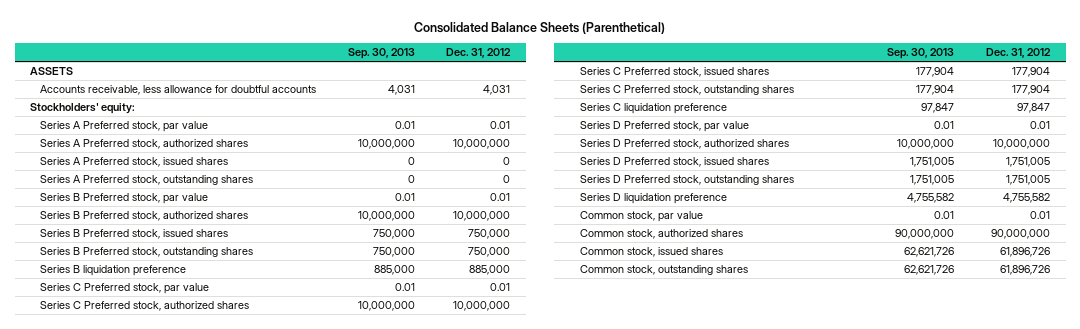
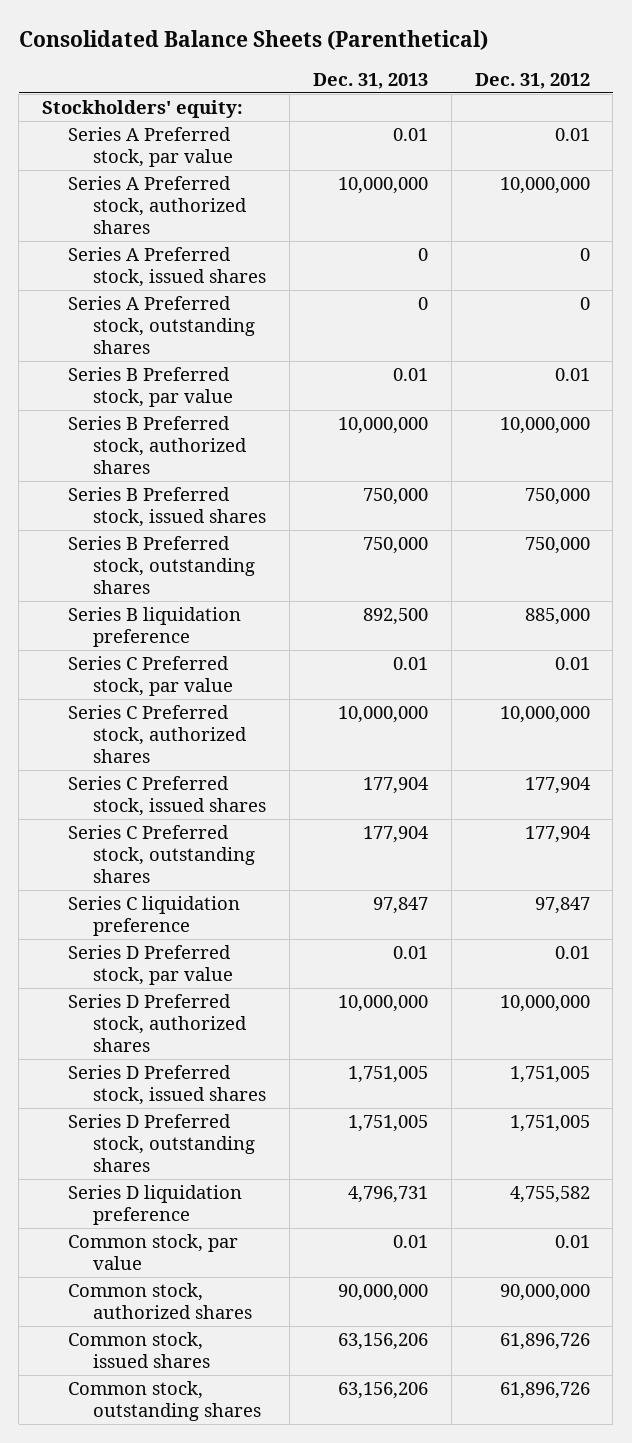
- | Sep. 30, 2013 | Dec. 31, 2012
+ | Dec. 31, 2013 | Dec. 31, 2012
- ASSETS
- Accounts receivable, less allowance for doubtful accounts | 4,031 | 4,031

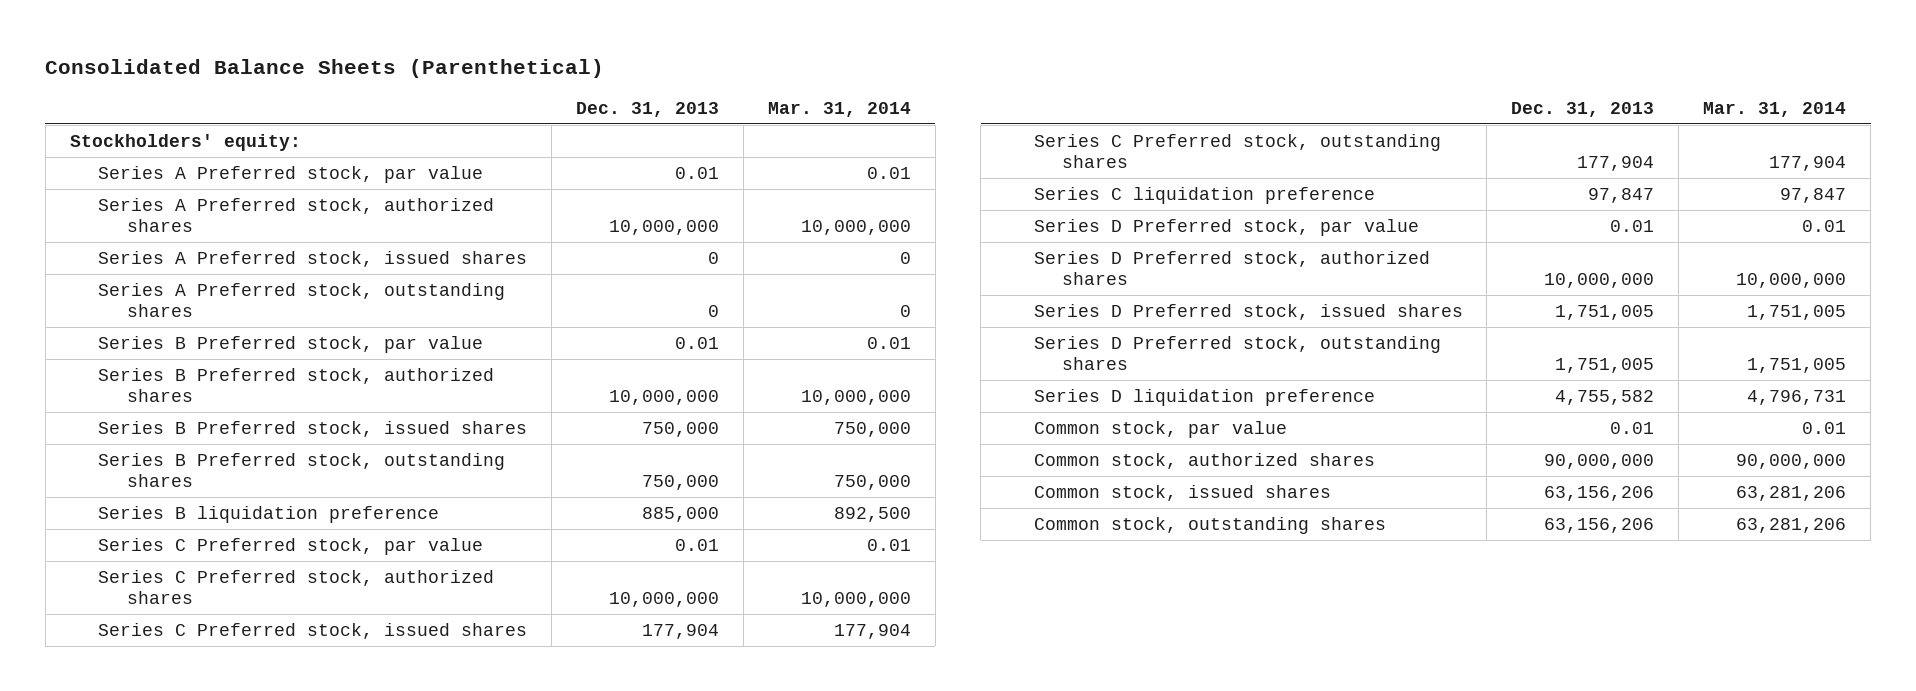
- | Dec. 31, 2013 | Dec. 31, 2012
+ | Dec. 31, 2013 | Mar. 31, 2014
- Series B liquidation preference | 892,500 | 885,000
+ Series B liquidation preference | 885,000 | 892,500
- Series D liquidation preference | 4,796,731 | 4,755,582
+ Series D liquidation preference | 4,755,582 | 4,796,731

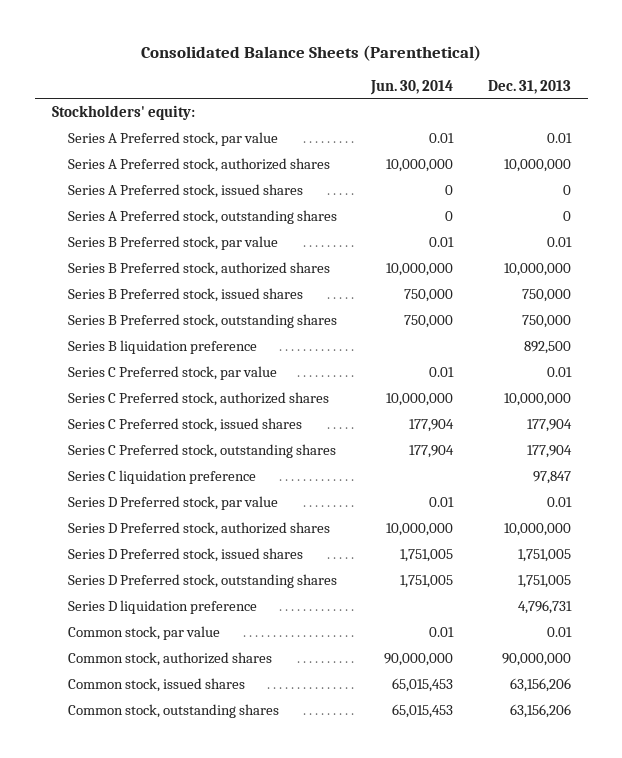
- | Dec. 31, 2013 | Mar. 31, 2014
+ | Jun. 30, 2014 | Dec. 31, 2013
- Series B liquidation preference | 885,000 | 892,500
+ Series B liquidation preference | | 892,500
- Series D liquidation preference | 4,755,582 | 4,796,731
+ Series D liquidation preference | | 4,796,731

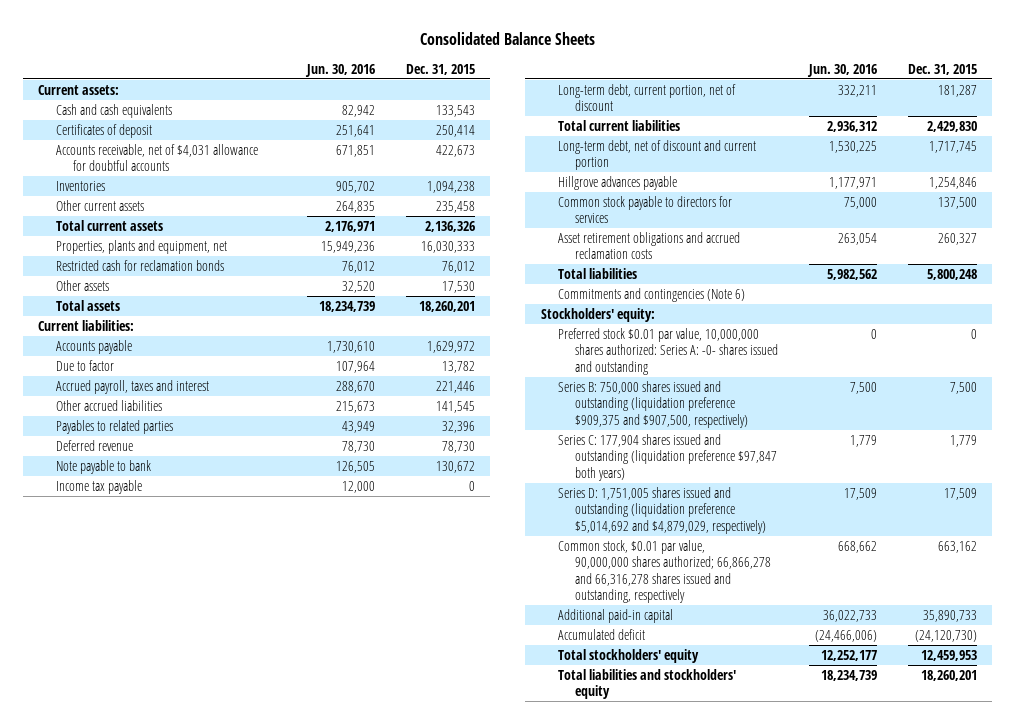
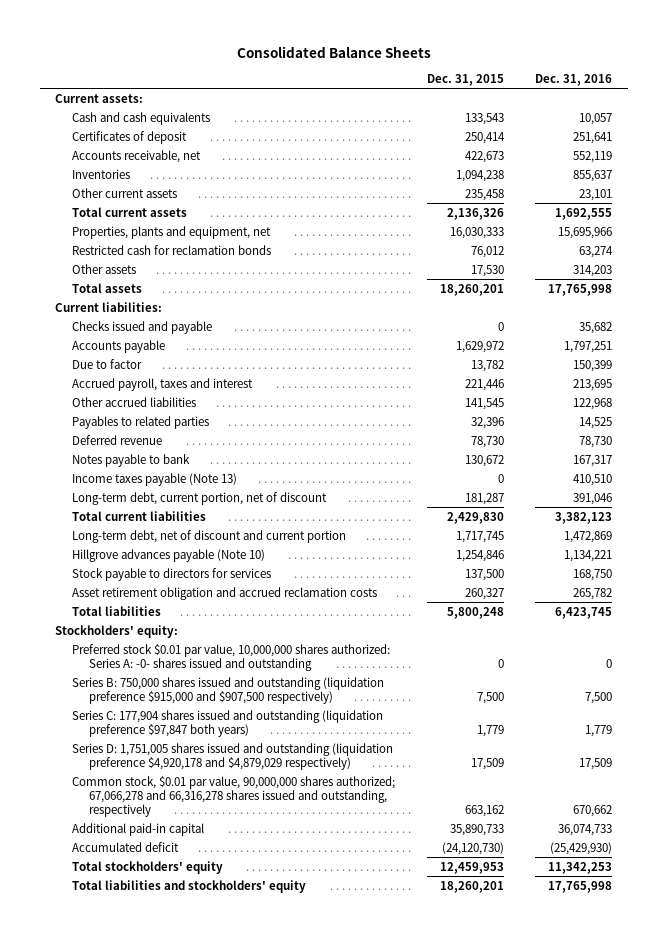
- | Jun. 30, 2016 | Dec. 31, 2015
+ | Dec. 31, 2015 | Dec. 31, 2016
- Accounts receivable, net of $4,031 allowance for doubtful accounts | 671,851 | 422,673
+ Accounts receivable, net | 422,673 | 552,119
+ Checks issued and payable | 0 | 35,682
- Note payable to bank | 126,505 | 130,672
- Income tax payable | 12,000 | 0
+ Notes payable to bank | 130,672 | 167,317
+ Income taxes payable (Note 13) | 0 | 410,510
- Hillgrove advances payable | 1,177,971 | 1,254,846
- Common stock payable to directors for services | 75,000 | 137,500
- Asset retirement obligations and accrued reclamation costs | 263,054 | 260,327
+ Hillgrove advances payable (Note 10) | 1,254,846 | 1,134,221
+ Stock payable to directors for services | 137,500 | 168,750
+ Asset retirement obligation and accrued reclamation costs | 260,327 | 265,782
- Commitments and contingencies (Note 6)
- Series B: 750,000 shares issued and outstanding (liquidation preference $909,375 and $907,500, respectively) | 7,500 | 7,500
+ Series B: 750,000 shares issued and outstanding (liquidation preference $915,000 and $907,500 respectively) | 7,500 | 7,500
- Series D: 1,751,005 shares issued and outstanding (liquidation preference $5,014,692 and $4,879,029, respectively) | 17,509 | 17,509
- Common stock, $0.01 par value, 90,000,000 shares authorized; 66,866,278 and 66,316,278 shares issued and outstanding, respectively | 668,662 | 663,162
+ Series D: 1,751,005 shares issued and outstanding (liquidation preference $4,920,178 and $4,879,029 respectively) | 17,509 | 17,509
+ Common stock, $0.01 par value, 90,000,000 shares authorized; 67,066,278 and 66,316,278 shares issued and outstanding, respectively | 663,162 | 670,662

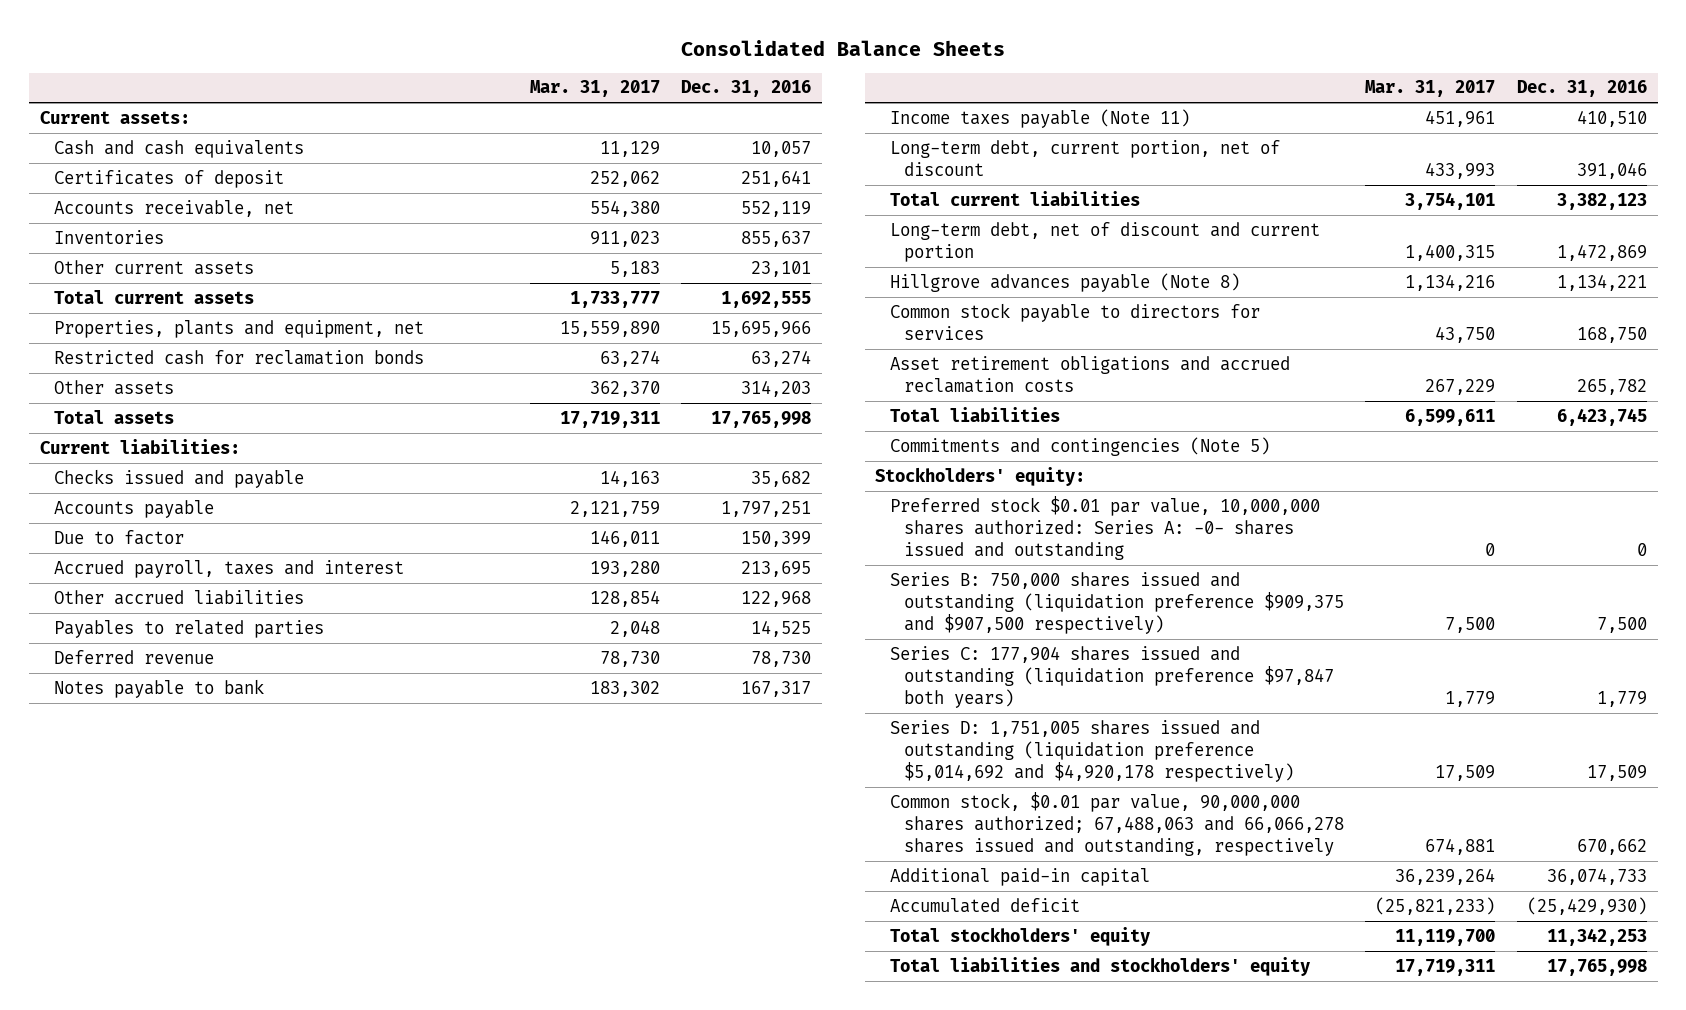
- | Dec. 31, 2015 | Dec. 31, 2016
+ | Mar. 31, 2017 | Dec. 31, 2016
- Income taxes payable (Note 13) | 0 | 410,510
+ Income taxes payable (Note 11) | 451,961 | 410,510
- Hillgrove advances payable (Note 10) | 1,254,846 | 1,134,221
- Stock payable to directors for services | 137,500 | 168,750
- Asset retirement obligation and accrued reclamation costs | 260,327 | 265,782
+ Hillgrove advances payable (Note 8) | 1,134,216 | 1,134,221
+ Common stock payable to directors for services | 43,750 | 168,750
+ Asset retirement obligations and accrued reclamation costs | 267,229 | 265,782
+ Commitments and contingencies (Note 5)
- Series B: 750,000 shares issued and outstanding (liquidation preference $915,000 and $907,500 respectively) | 7,500 | 7,500
+ Series B: 750,000 shares issued and outstanding (liquidation preference $909,375 and $907,500 respectively) | 7,500 | 7,500
- Series D: 1,751,005 shares issued and outstanding (liquidation preference $4,920,178 and $4,879,029 respectively) | 17,509 | 17,509
- Common stock, $0.01 par value, 90,000,000 shares authorized; 67,066,278 and 66,316,278 shares issued and outstanding, respectively | 663,162 | 670,662
+ Series D: 1,751,005 shares issued and outstanding (liquidation preference $5,014,692 and $4,920,178 respectively) | 17,509 | 17,509
+ Common stock, $0.01 par value, 90,000,000 shares authorized; 67,488,063 and 66,066,278 shares issued and outstanding, respectively | 674,881 | 670,662

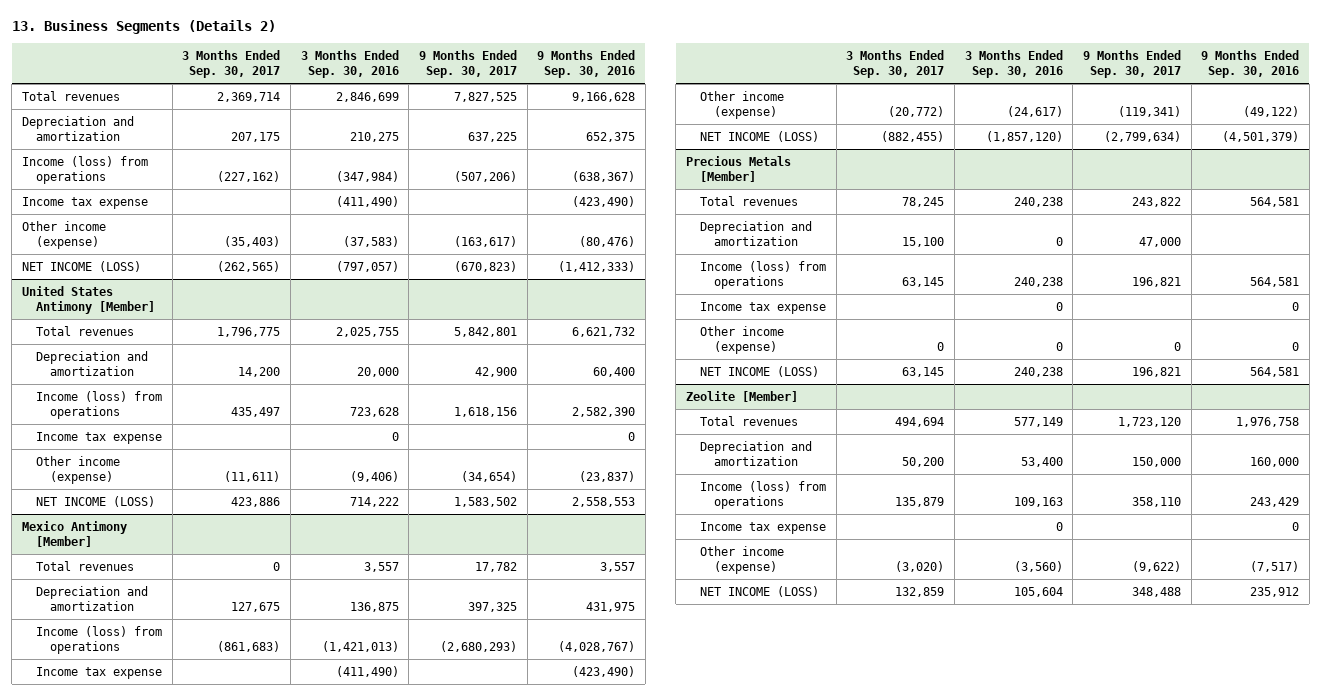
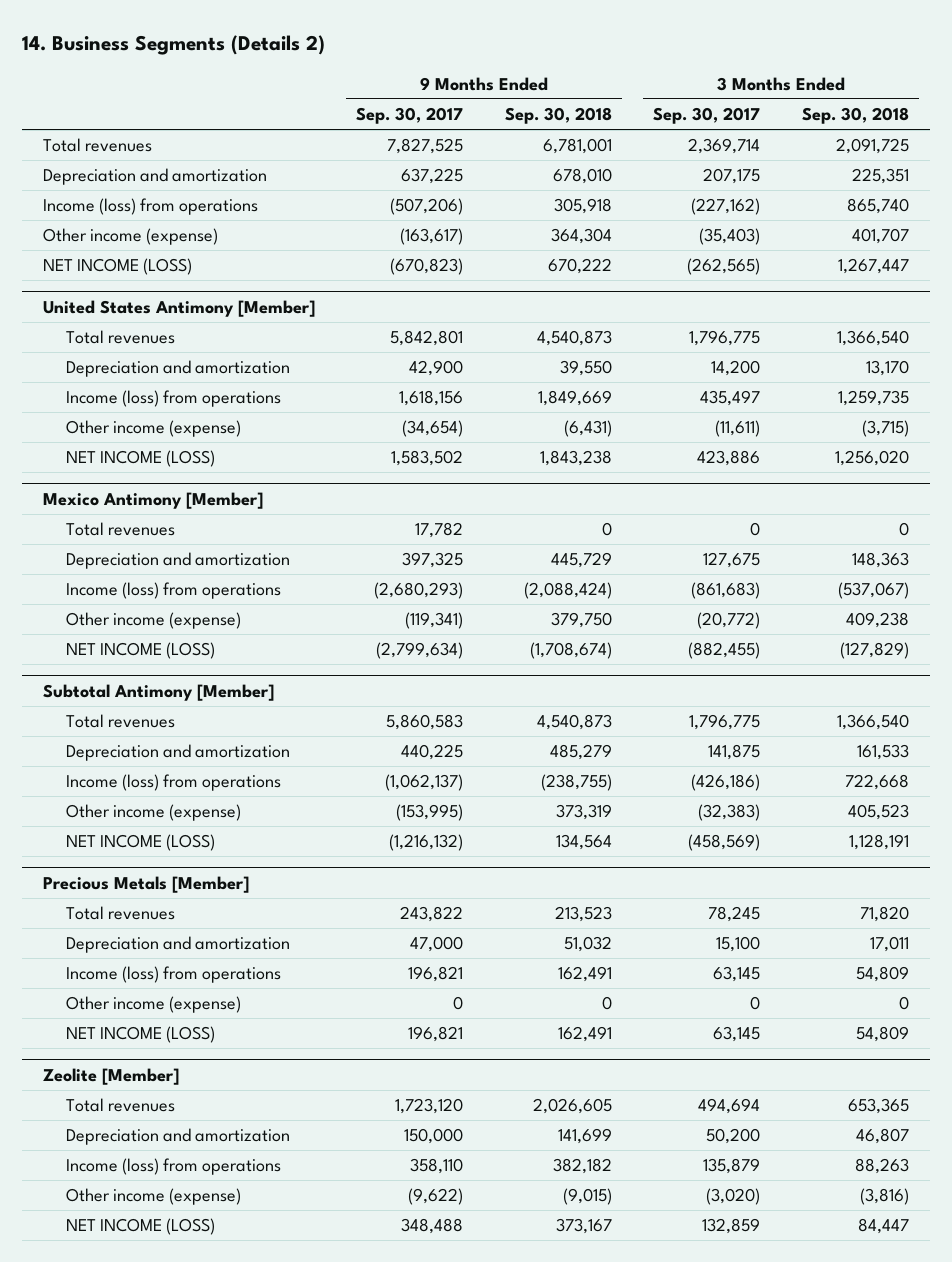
- 13. Business Segments (Details 2)
+ 14. Business Segments (Details 2)
- | 3 Months Ended Sep. 30, 2017 | 3 Months Ended Sep. 30, 2016 | 9 Months Ended Sep. 30, 2017 | 9 Months Ended Sep. 30, 2016
+ | 9 Months Ended Sep. 30, 2017 | 9 Months Ended Sep. 30, 2018 | 3 Months Ended Sep. 30, 2017 | 3 Months Ended Sep. 30, 2018
- Income tax expense | | (411,490) | | (423,490)
@ United States Antimony [Member]
- Income tax expense | | 0 | | 0
@ Mexico Antimony [Member]
- Income tax expense | | (411,490) | | (423,490)
+ Subtotal Antimony [Member]
+ Total revenues | 5,860,583 | 4,540,873 | 1,796,775 | 1,366,540
+ Depreciation and amortization | 440,225 | 485,279 | 141,875 | 161,533
+ Income (loss) from operations | (1,062,137) | (238,755) | (426,186) | 722,668
+ Other income (expense) | (153,995) | 373,319 | (32,383) | 405,523
+ NET INCOME (LOSS) | (1,216,132) | 134,564 | (458,569) | 1,128,191
@ Precious Metals [Member]
- Income tax expense | | 0 | | 0
@ Zeolite [Member]
- Income tax expense | | 0 | | 0

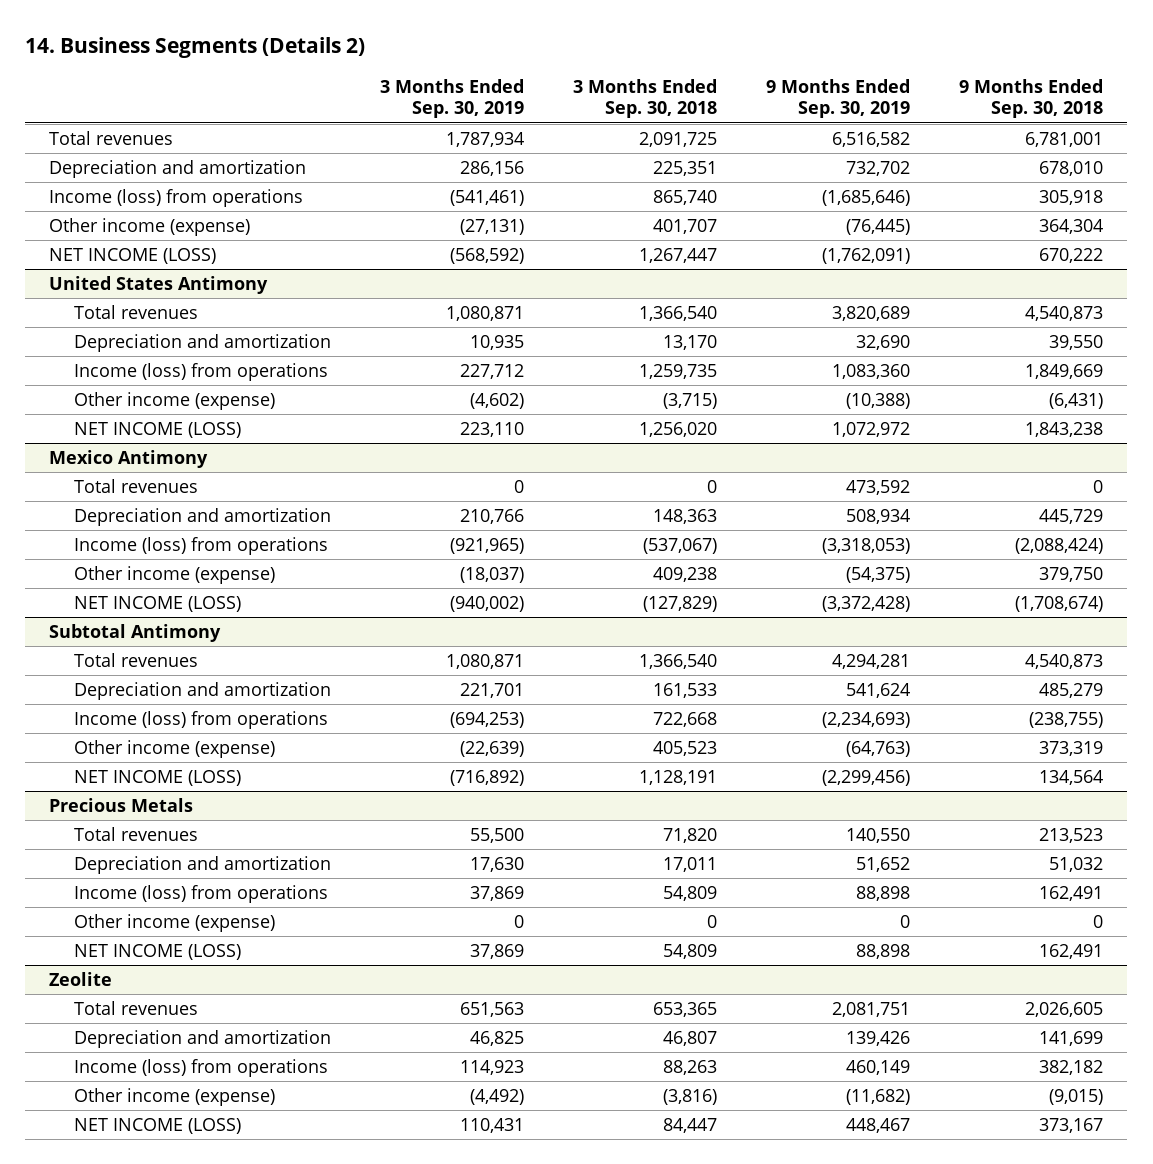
- | 9 Months Ended Sep. 30, 2017 | 9 Months Ended Sep. 30, 2018 | 3 Months Ended Sep. 30, 2017 | 3 Months Ended Sep. 30, 2018
+ | 3 Months Ended Sep. 30, 2019 | 3 Months Ended Sep. 30, 2018 | 9 Months Ended Sep. 30, 2019 | 9 Months Ended Sep. 30, 2018
- United States Antimony [Member]
+ United States Antimony
- Mexico Antimony [Member]
+ Mexico Antimony
- Subtotal Antimony [Member]
+ Subtotal Antimony
- Precious Metals [Member]
+ Precious Metals
- Zeolite [Member]
+ Zeolite

